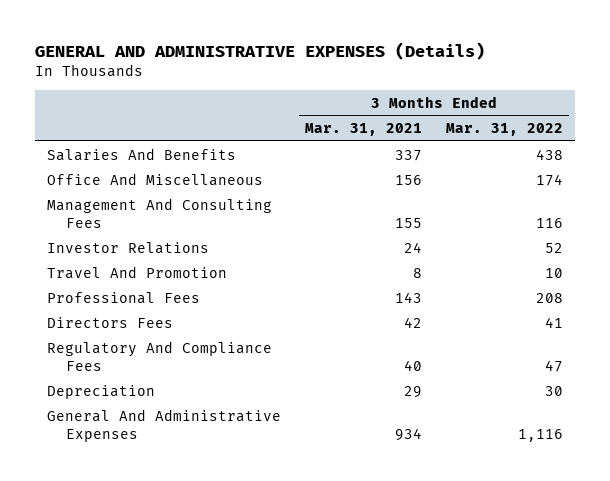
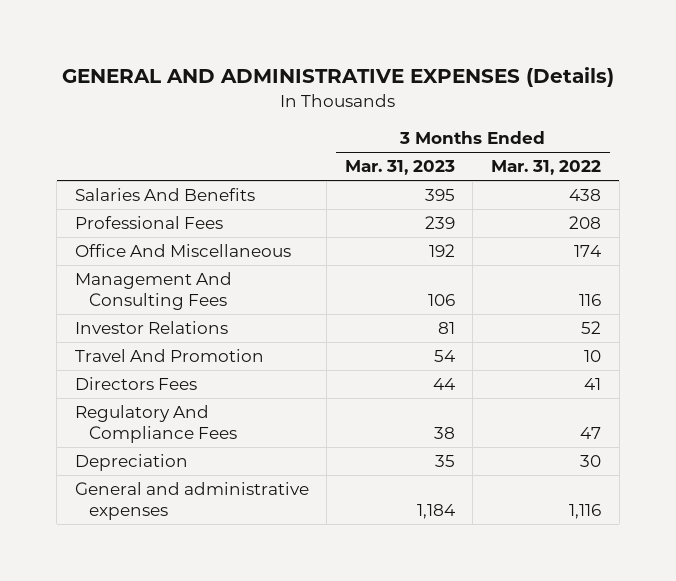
- | 3 Months Ended Mar. 31, 2021 | 3 Months Ended Mar. 31, 2022
+ | 3 Months Ended Mar. 31, 2023 | 3 Months Ended Mar. 31, 2022
moved up: Professional Fees | 239 | 208
- General And Administrative Expenses | 934 | 1,116
+ General and administrative expenses | 1,184 | 1,116

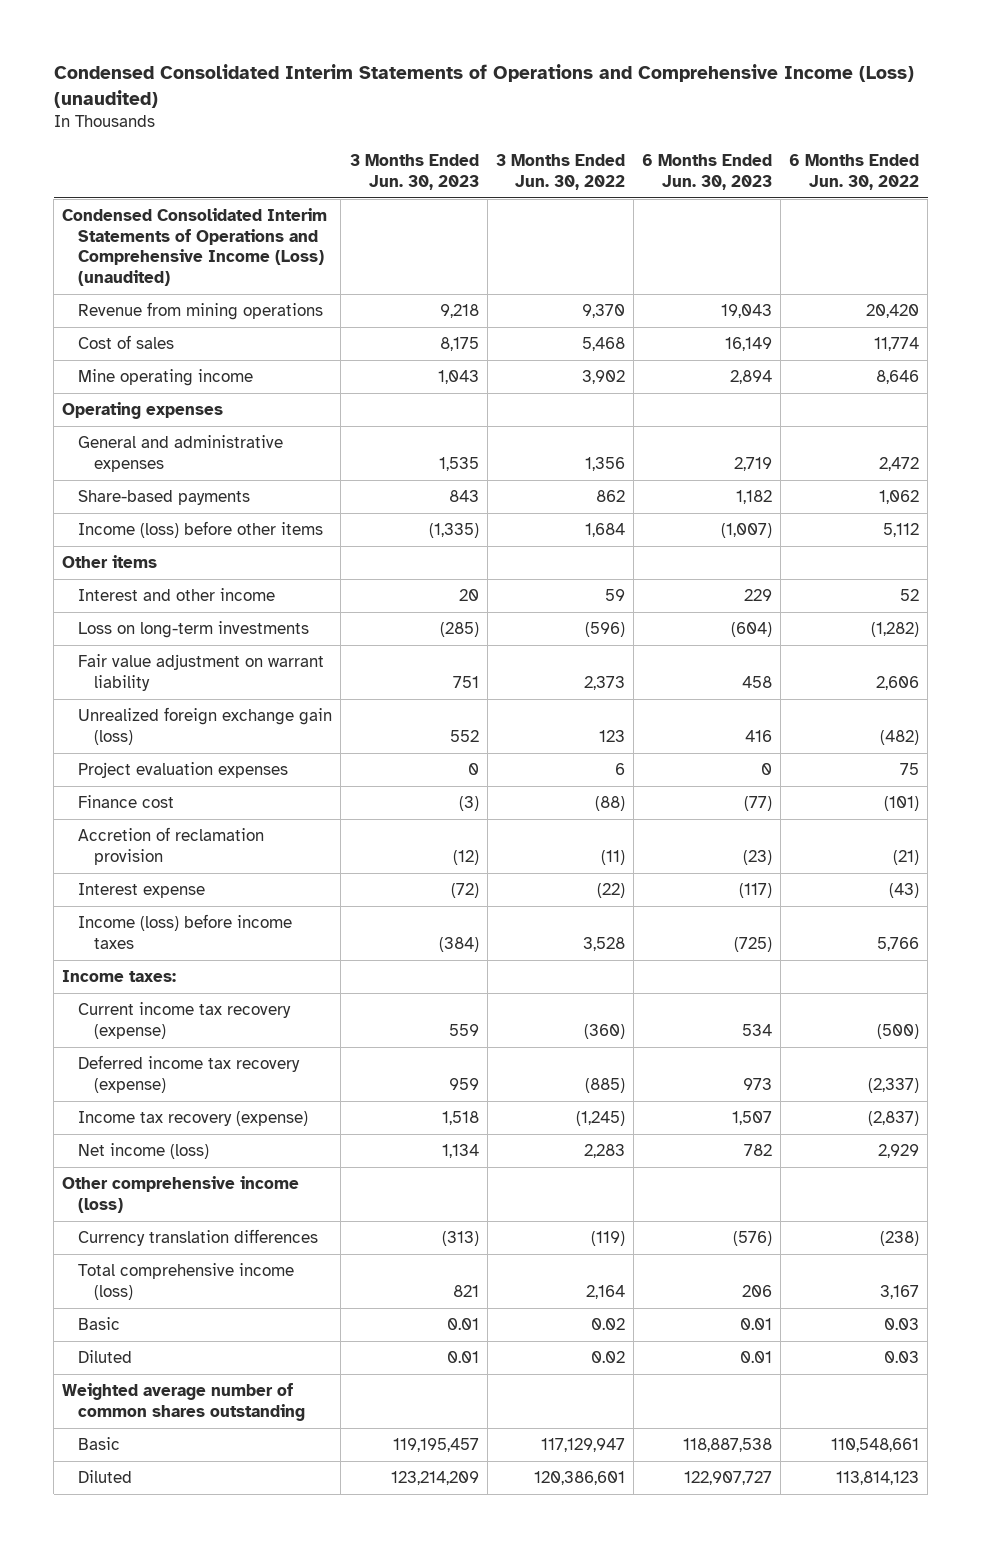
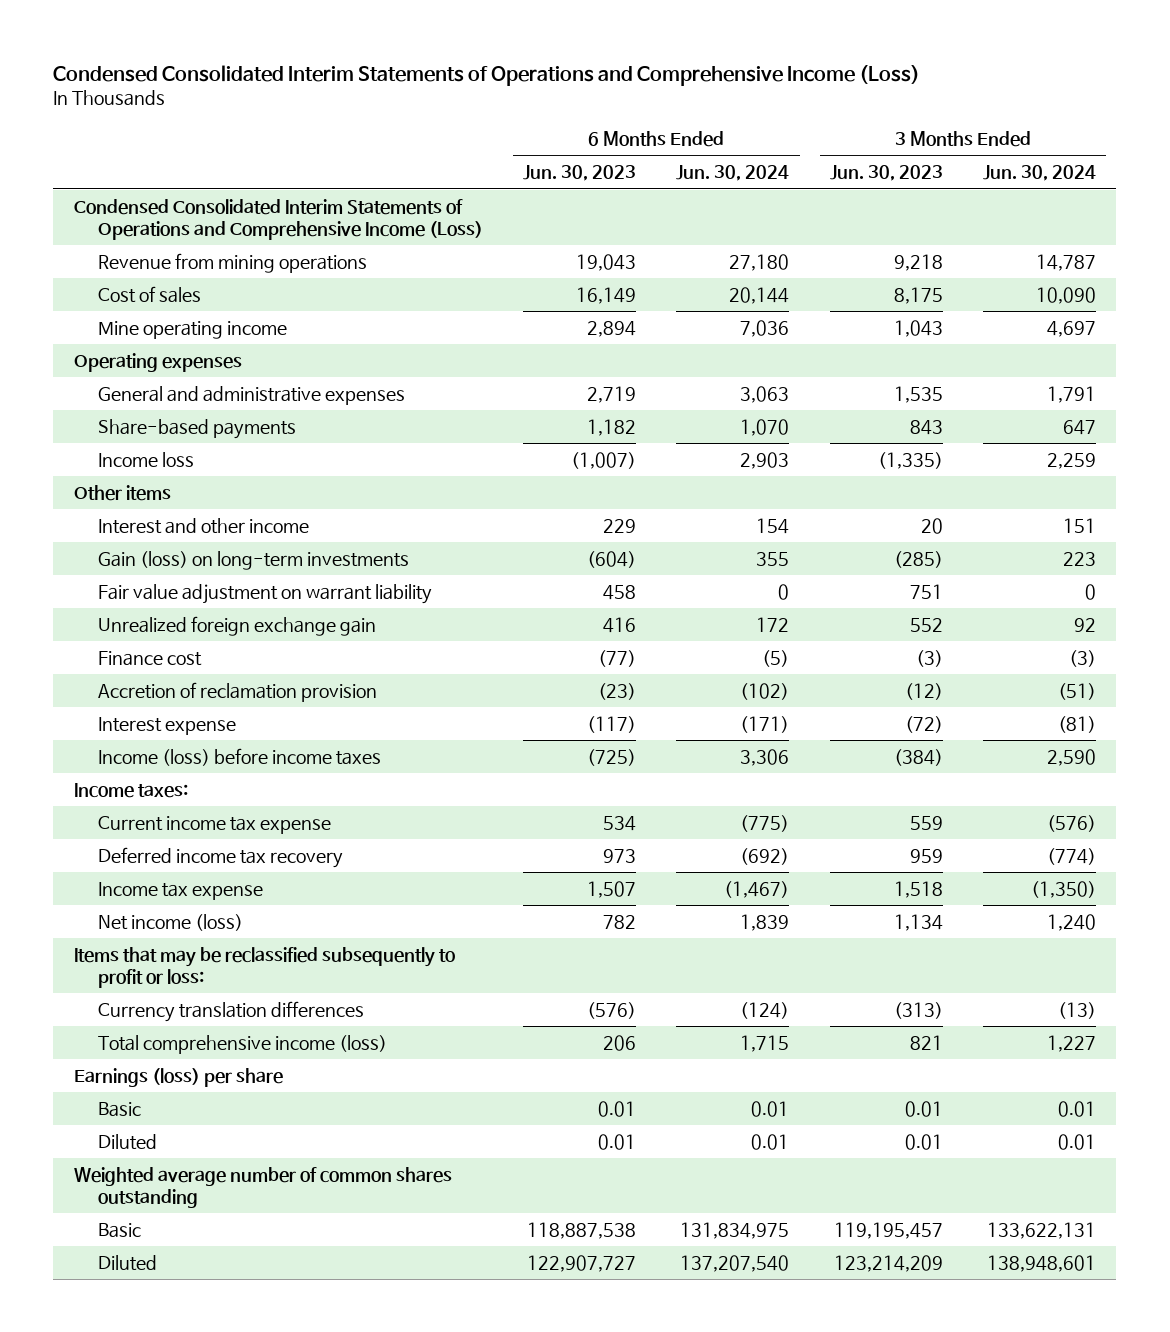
- Condensed Consolidated Interim Statements of Operations and Comprehensive Income (Loss) (unaudited)
+ Condensed Consolidated Interim Statements of Operations and Comprehensive Income (Loss)
- | 3 Months Ended Jun. 30, 2023 | 3 Months Ended Jun. 30, 2022 | 6 Months Ended Jun. 30, 2023 | 6 Months Ended Jun. 30, 2022
+ | 6 Months Ended Jun. 30, 2023 | 6 Months Ended Jun. 30, 2024 | 3 Months Ended Jun. 30, 2023 | 3 Months Ended Jun. 30, 2024
- Condensed Consolidated Interim Statements of Operations and Comprehensive Income (Loss) (unaudited)
+ Condensed Consolidated Interim Statements of Operations and Comprehensive Income (Loss)
- Income (loss) before other items | (1,335) | 1,684 | (1,007) | 5,112
+ Income loss | (1,007) | 2,903 | (1,335) | 2,259
- Loss on long-term investments | (285) | (596) | (604) | (1,282)
+ Gain (loss) on long-term investments | (604) | 355 | (285) | 223
- Unrealized foreign exchange gain (loss) | 552 | 123 | 416 | (482)
- Project evaluation expenses | 0 | 6 | 0 | 75
+ Unrealized foreign exchange gain | 416 | 172 | 552 | 92
- Current income tax recovery (expense) | 559 | (360) | 534 | (500)
- Deferred income tax recovery (expense) | 959 | (885) | 973 | (2,337)
- Income tax recovery (expense) | 1,518 | (1,245) | 1,507 | (2,837)
+ Current income tax expense | 534 | (775) | 559 | (576)
+ Deferred income tax recovery | 973 | (692) | 959 | (774)
+ Income tax expense | 1,507 | (1,467) | 1,518 | (1,350)
- Other comprehensive income (loss)
+ Items that may be reclassified subsequently to profit or loss:
+ Earnings (loss) per share

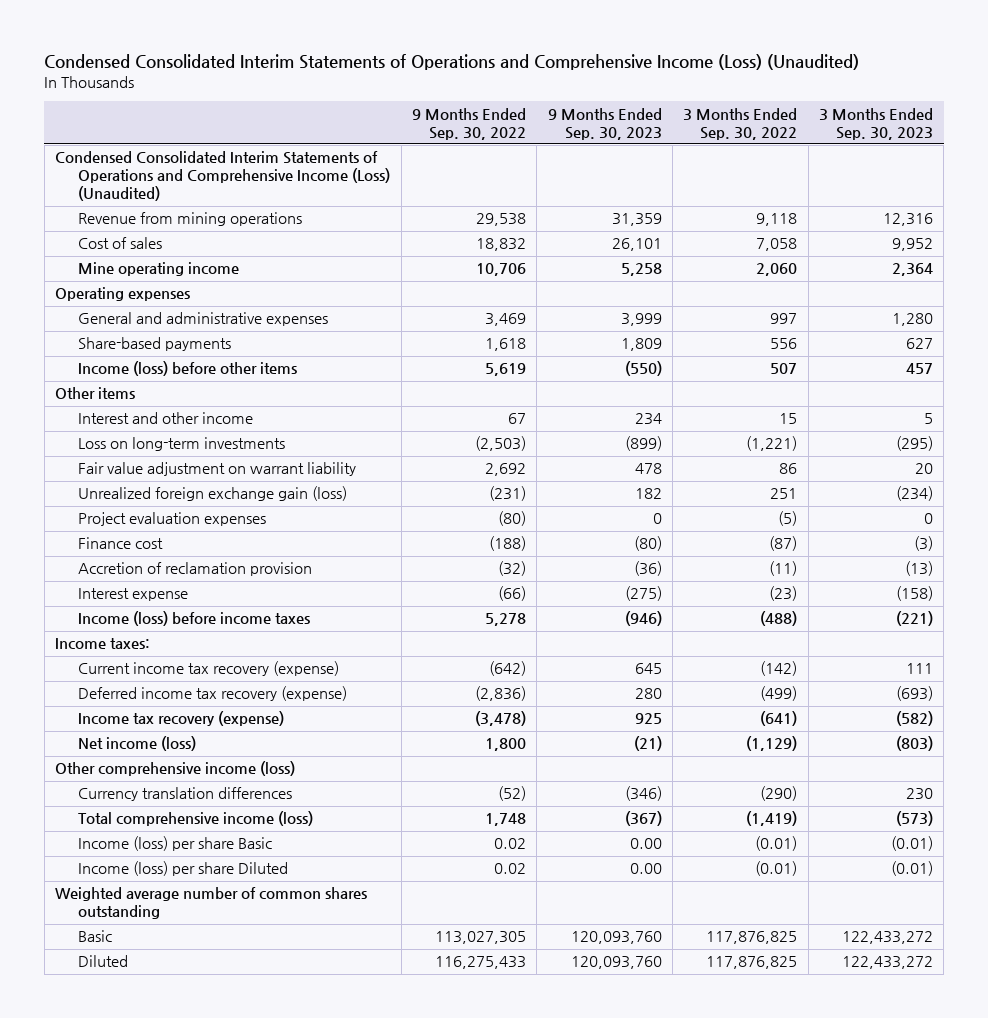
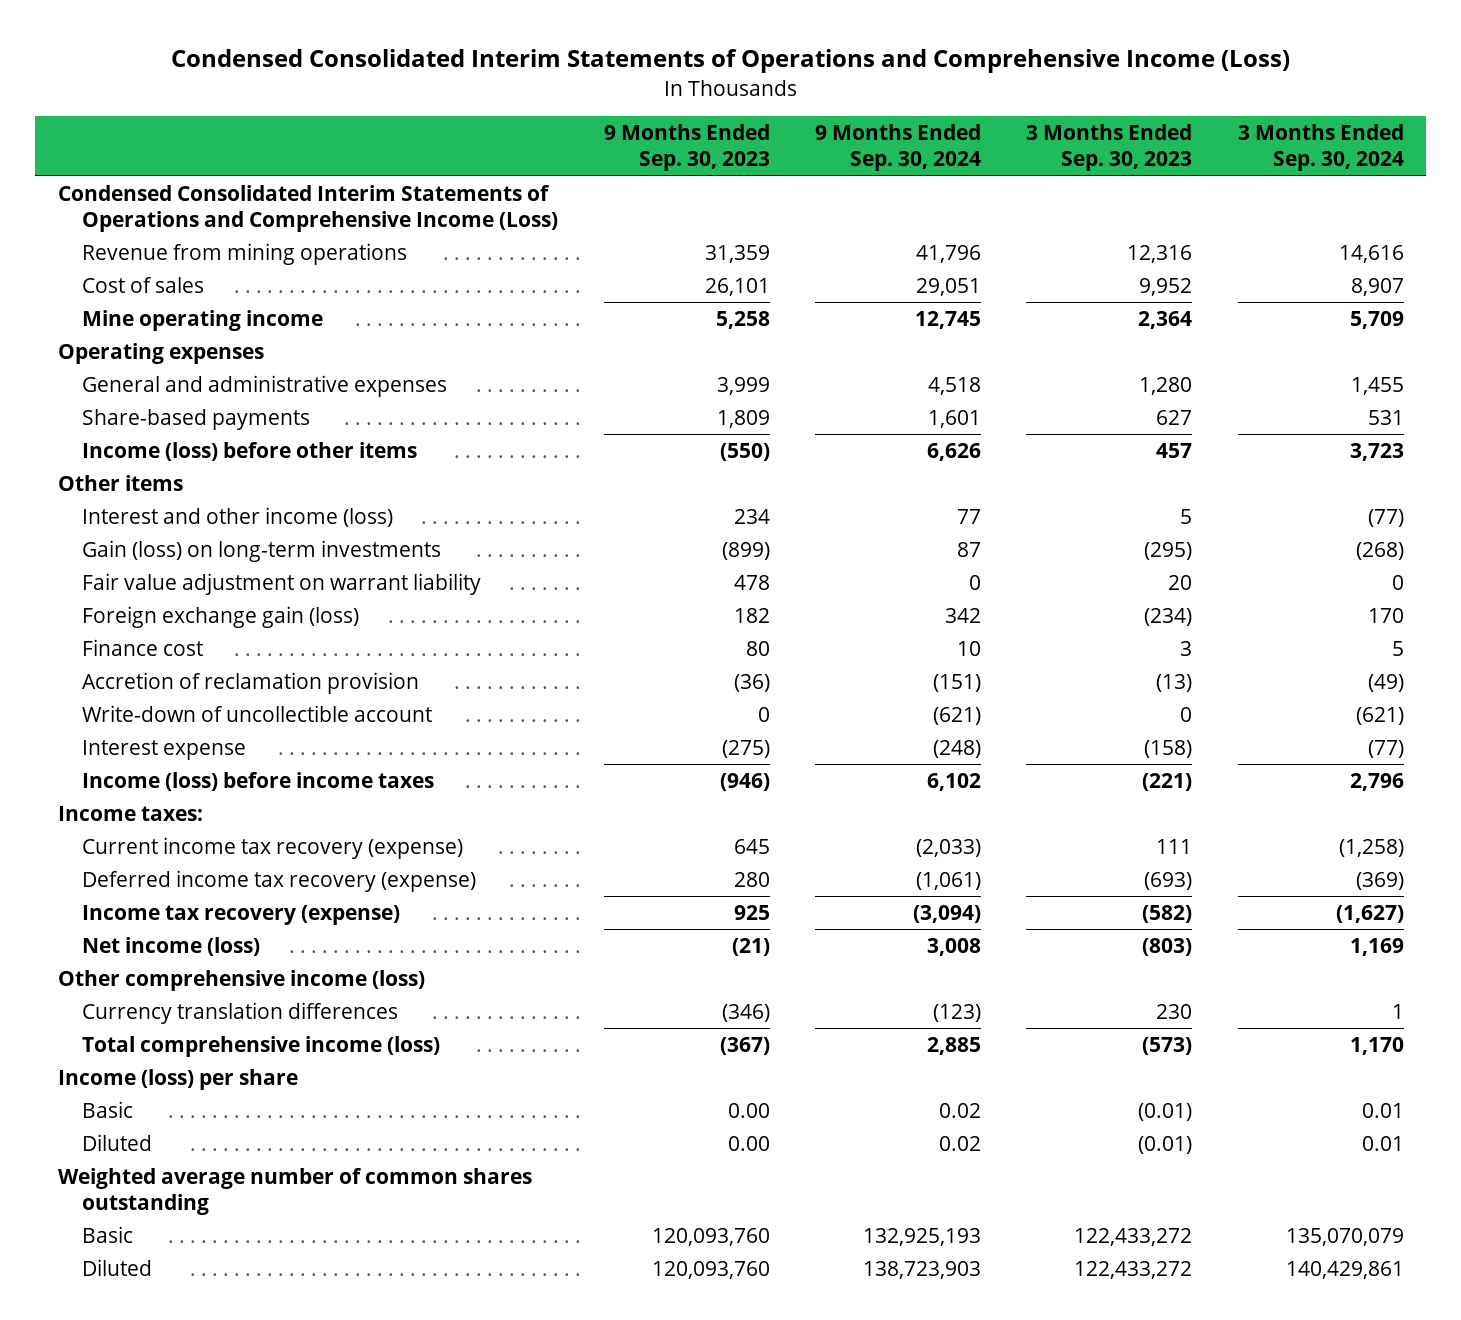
- Condensed Consolidated Interim Statements of Operations and Comprehensive Income (Loss) (Unaudited)
+ Condensed Consolidated Interim Statements of Operations and Comprehensive Income (Loss)
- | 9 Months Ended Sep. 30, 2022 | 9 Months Ended Sep. 30, 2023 | 3 Months Ended Sep. 30, 2022 | 3 Months Ended Sep. 30, 2023
+ | 9 Months Ended Sep. 30, 2023 | 9 Months Ended Sep. 30, 2024 | 3 Months Ended Sep. 30, 2023 | 3 Months Ended Sep. 30, 2024
- Condensed Consolidated Interim Statements of Operations and Comprehensive Income (Loss) (Unaudited)
+ Condensed Consolidated Interim Statements of Operations and Comprehensive Income (Loss)
- Interest and other income | 67 | 234 | 15 | 5
- Loss on long-term investments | (2,503) | (899) | (1,221) | (295)
+ Interest and other income (loss) | 234 | 77 | 5 | (77)
+ Gain (loss) on long-term investments | (899) | 87 | (295) | (268)
- Unrealized foreign exchange gain (loss) | (231) | 182 | 251 | (234)
- Project evaluation expenses | (80) | 0 | (5) | 0
- Finance cost | (188) | (80) | (87) | (3)
+ Foreign exchange gain (loss) | 182 | 342 | (234) | 170
+ Finance cost | 80 | 10 | 3 | 5
+ Write-down of uncollectible account | 0 | (621) | 0 | (621)
- Income (loss) per share Basic | 0.02 | 0.00 | (0.01) | (0.01)
- Income (loss) per share Diluted | 0.02 | 0.00 | (0.01) | (0.01)
+ Income (loss) per share
+ Basic | 0.00 | 0.02 | (0.01) | 0.01
+ Diluted | 0.00 | 0.02 | (0.01) | 0.01

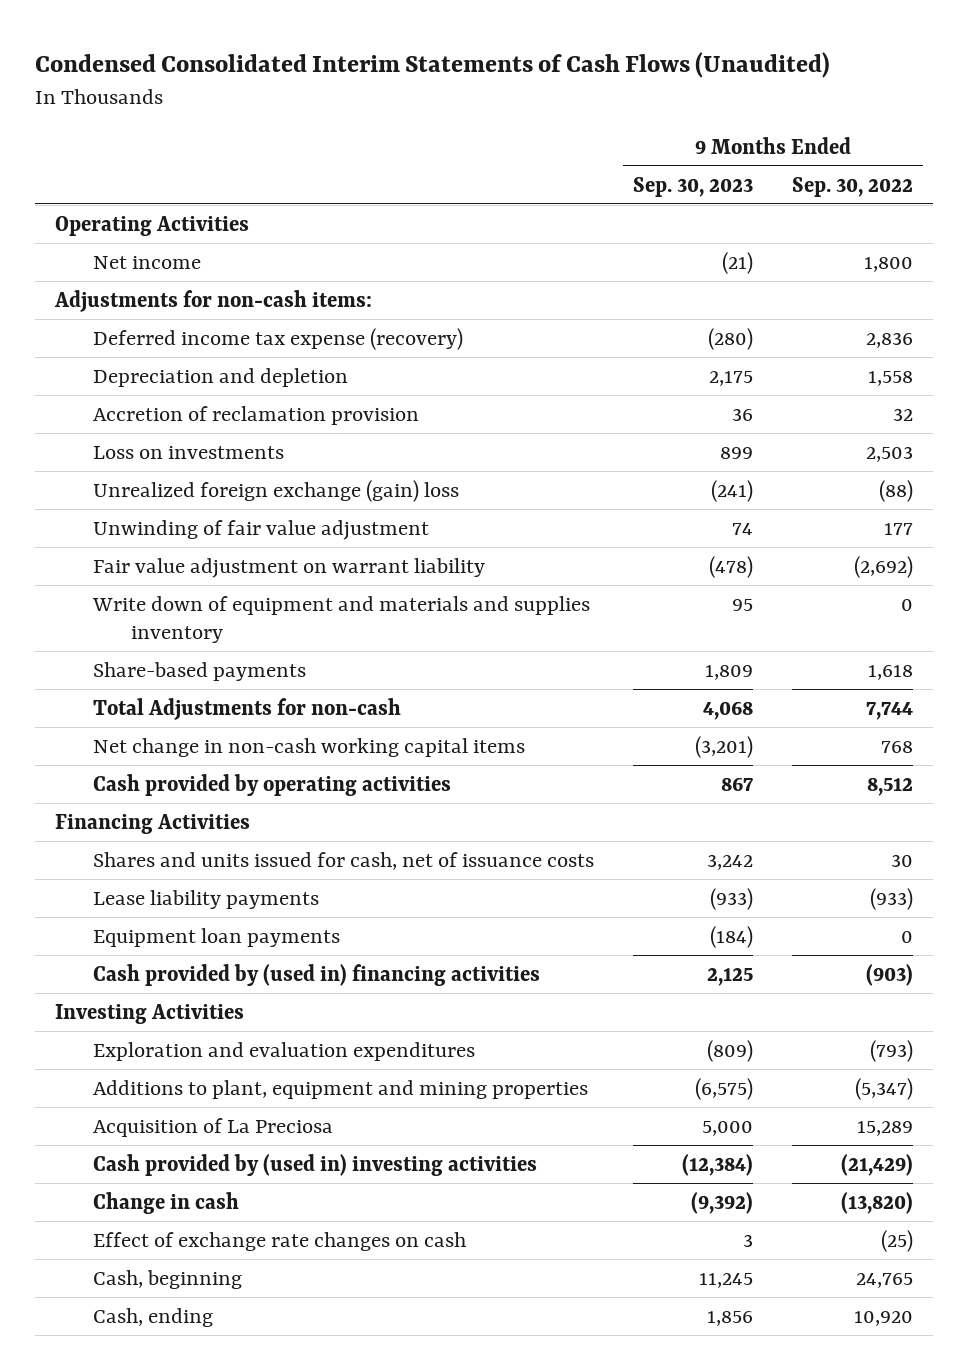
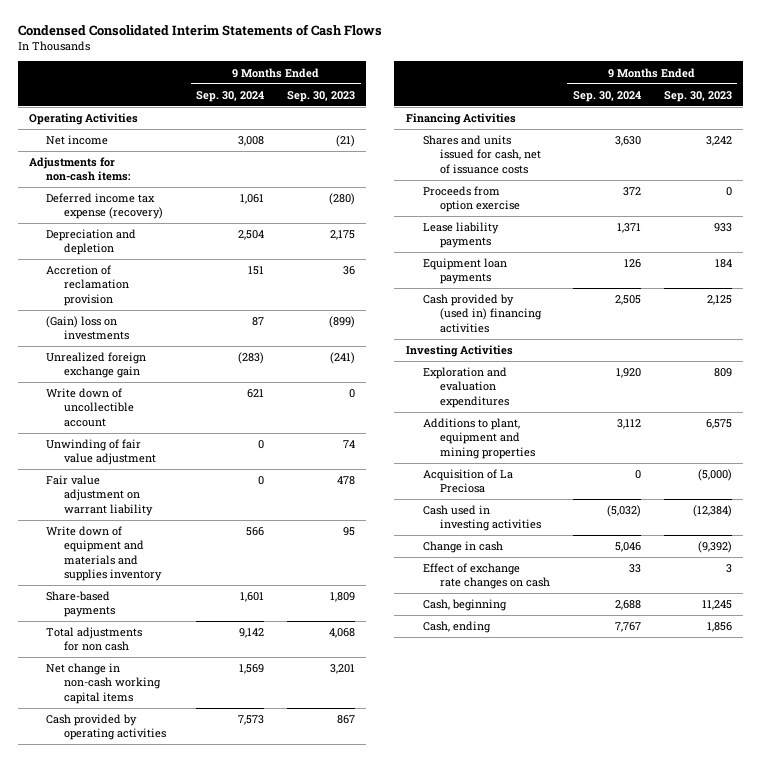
- Condensed Consolidated Interim Statements of Cash Flows (Unaudited)
+ Condensed Consolidated Interim Statements of Cash Flows
- | 9 Months Ended Sep. 30, 2023 | 9 Months Ended Sep. 30, 2022
+ | 9 Months Ended Sep. 30, 2024 | 9 Months Ended Sep. 30, 2023
- Loss on investments | 899 | 2,503
- Unrealized foreign exchange (gain) loss | (241) | (88)
+ (Gain) loss on investments | 87 | (899)
+ Unrealized foreign exchange gain | (283) | (241)
+ Write down of uncollectible account | 621 | 0
- Fair value adjustment on warrant liability | (478) | (2,692)
+ Fair value adjustment on warrant liability | 0 | 478
- Total Adjustments for non-cash | 4,068 | 7,744
- Net change in non-cash working capital items | (3,201) | 768
+ Total adjustments for non cash | 9,142 | 4,068
+ Net change in non-cash working capital items | 1,569 | 3,201
- Lease liability payments | (933) | (933)
- Equipment loan payments | (184) | 0
+ Proceeds from option exercise | 372 | 0
+ Lease liability payments | 1,371 | 933
+ Equipment loan payments | 126 | 184
- Exploration and evaluation expenditures | (809) | (793)
- Additions to plant, equipment and mining properties | (6,575) | (5,347)
- Acquisition of La Preciosa | 5,000 | 15,289
- Cash provided by (used in) investing activities | (12,384) | (21,429)
+ Exploration and evaluation expenditures | 1,920 | 809
+ Additions to plant, equipment and mining properties | 3,112 | 6,575
+ Acquisition of La Preciosa | 0 | (5,000)
+ Cash used in investing activities | (5,032) | (12,384)

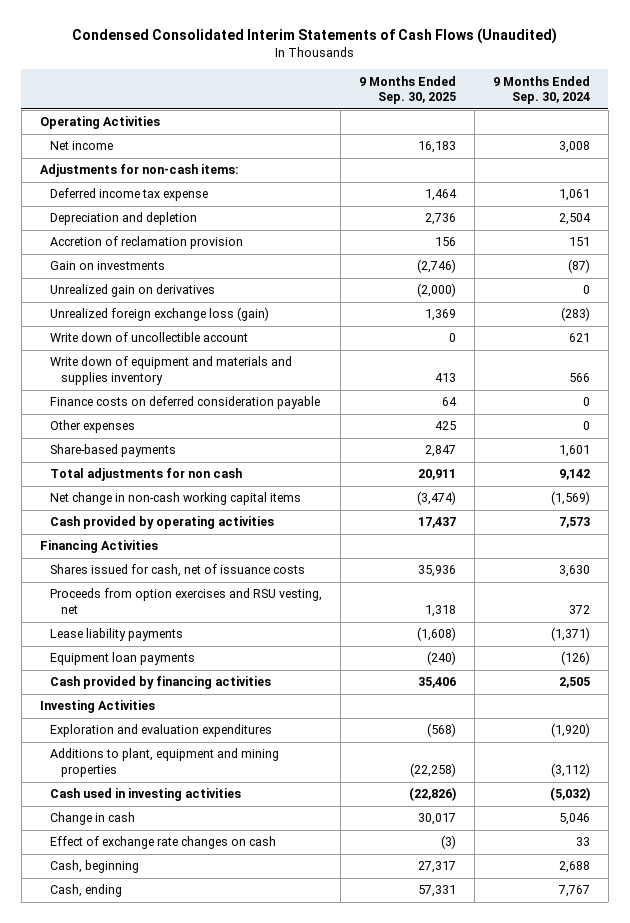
- Condensed Consolidated Interim Statements of Cash Flows
+ Condensed Consolidated Interim Statements of Cash Flows (Unaudited)
- | 9 Months Ended Sep. 30, 2024 | 9 Months Ended Sep. 30, 2023
+ | 9 Months Ended Sep. 30, 2025 | 9 Months Ended Sep. 30, 2024
- Deferred income tax expense (recovery) | 1,061 | (280)
+ Deferred income tax expense | 1,464 | 1,061
- (Gain) loss on investments | 87 | (899)
- Unrealized foreign exchange gain | (283) | (241)
+ Gain on investments | (2,746) | (87)
+ Unrealized gain on derivatives | (2,000) | 0
+ Unrealized foreign exchange loss (gain) | 1,369 | (283)
- Unwinding of fair value adjustment | 0 | 74
- Fair value adjustment on warrant liability | 0 | 478
+ Finance costs on deferred consideration payable | 64 | 0
+ Other expenses | 425 | 0
- Net change in non-cash working capital items | 1,569 | 3,201
+ Net change in non-cash working capital items | (3,474) | (1,569)
- Shares and units issued for cash, net of issuance costs | 3,630 | 3,242
- Proceeds from option exercise | 372 | 0
- Lease liability payments | 1,371 | 933
- Equipment loan payments | 126 | 184
- Cash provided by (used in) financing activities | 2,505 | 2,125
+ Shares issued for cash, net of issuance costs | 35,936 | 3,630
+ Proceeds from option exercises and RSU vesting, net | 1,318 | 372
+ Lease liability payments | (1,608) | (1,371)
+ Equipment loan payments | (240) | (126)
+ Cash provided by financing activities | 35,406 | 2,505
- Exploration and evaluation expenditures | 1,920 | 809
- Additions to plant, equipment and mining properties | 3,112 | 6,575
- Acquisition of La Preciosa | 0 | (5,000)
+ Exploration and evaluation expenditures | (568) | (1,920)
+ Additions to plant, equipment and mining properties | (22,258) | (3,112)

